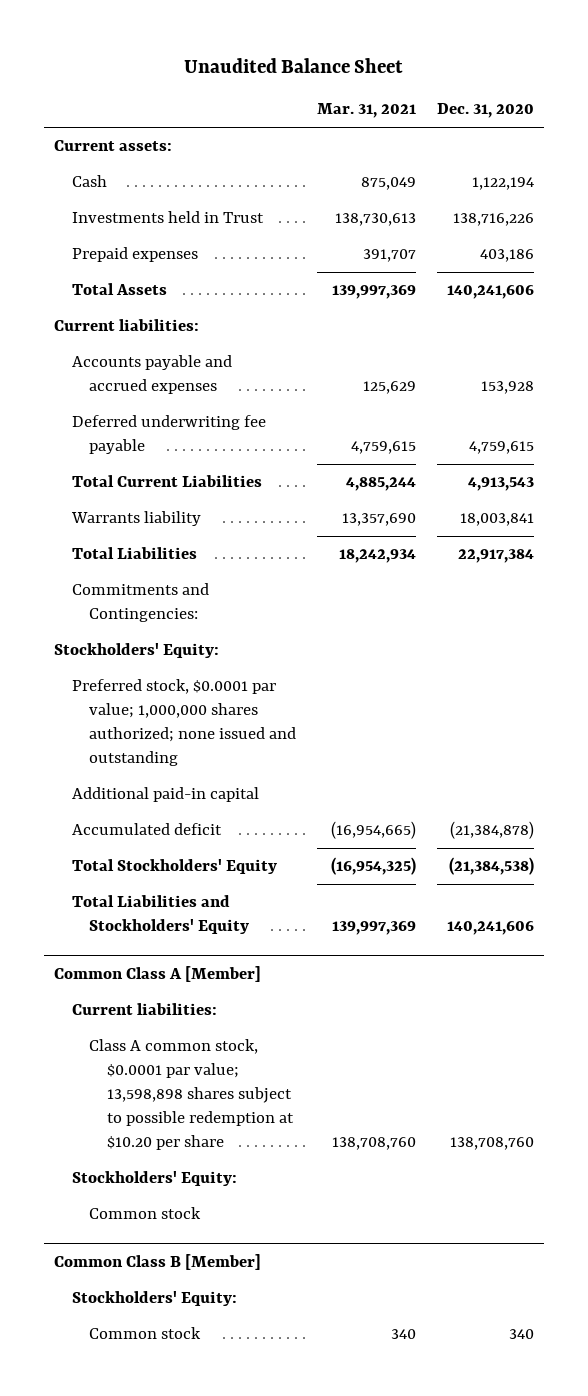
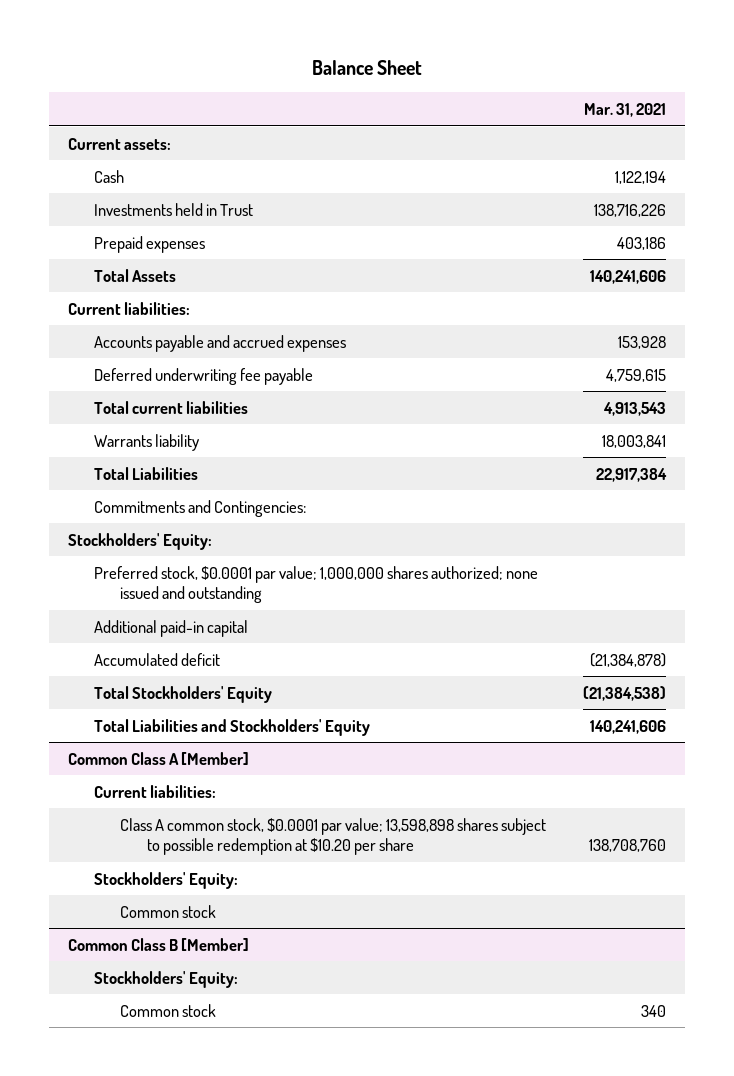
- Unaudited Balance Sheet
+ Balance Sheet
- | Mar. 31, 2021 | Dec. 31, 2020
+ | Mar. 31, 2021
- Cash | 875,049 | 1,122,194
- Investments held in Trust | 138,730,613 | 138,716,226
- Prepaid expenses | 391,707 | 403,186
- Total Assets | 139,997,369 | 140,241,606
+ Cash | 1,122,194
+ Investments held in Trust | 138,716,226
+ Prepaid expenses | 403,186
+ Total Assets | 140,241,606
- Accounts payable and accrued expenses | 125,629 | 153,928
+ Accounts payable and accrued expenses | 153,928
- Total Current Liabilities | 4,885,244 | 4,913,543
- Warrants liability | 13,357,690 | 18,003,841
- Total Liabilities | 18,242,934 | 22,917,384
+ Total current liabilities | 4,913,543
+ Warrants liability | 18,003,841
+ Total Liabilities | 22,917,384
- Accumulated deficit | (16,954,665) | (21,384,878)
- Total Stockholders' Equity | (16,954,325) | (21,384,538)
- Total Liabilities and Stockholders' Equity | 139,997,369 | 140,241,606
+ Accumulated deficit | (21,384,878)
+ Total Stockholders' Equity | (21,384,538)
+ Total Liabilities and Stockholders' Equity | 140,241,606

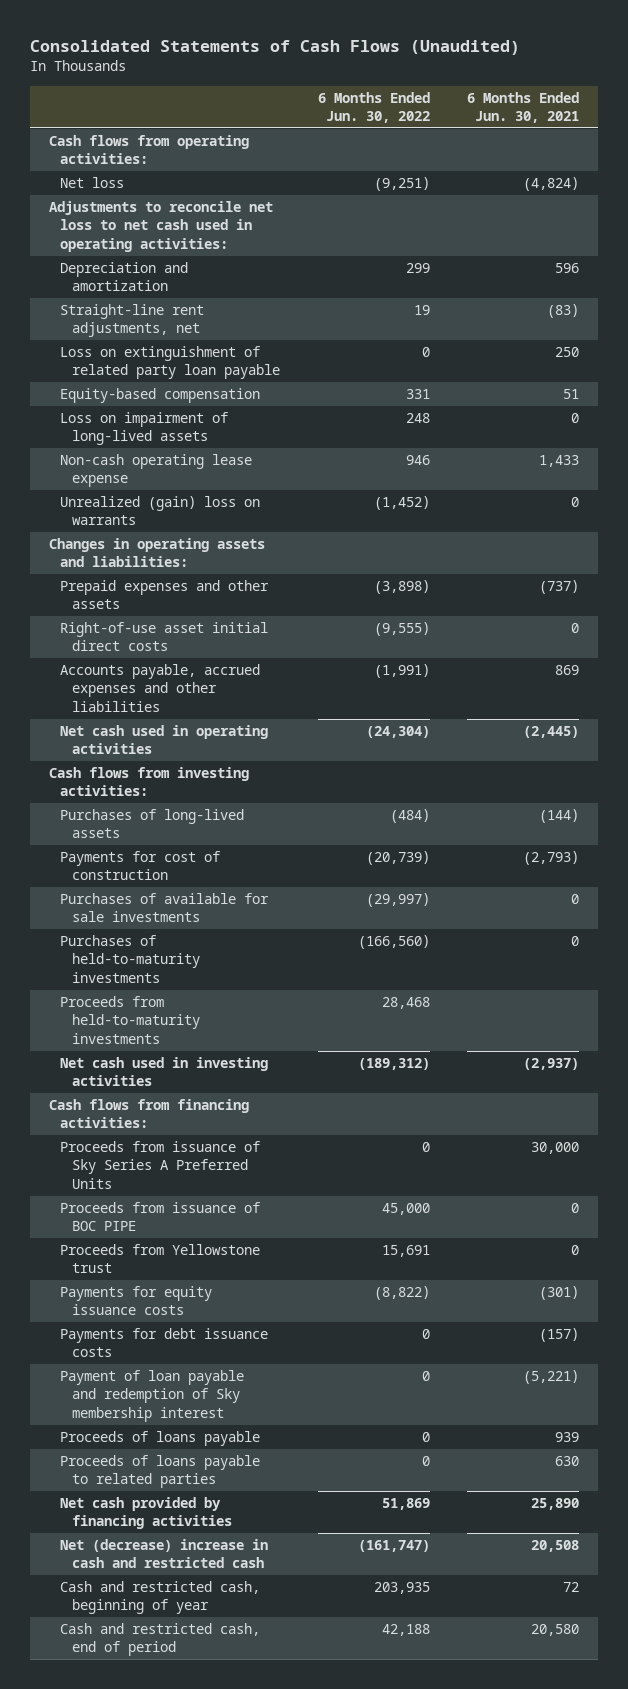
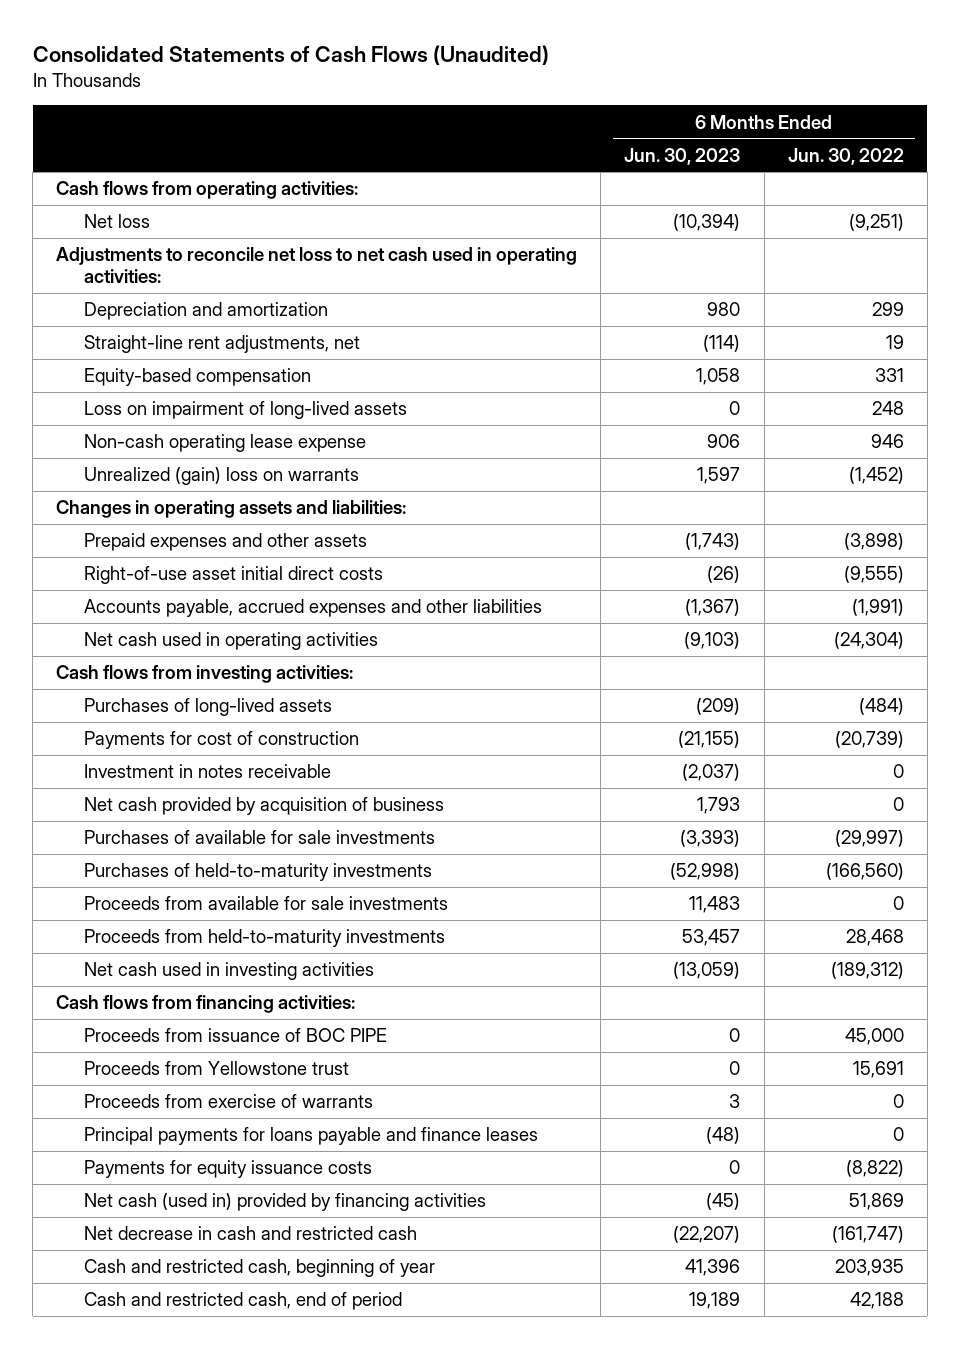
- | 6 Months Ended Jun. 30, 2022 | 6 Months Ended Jun. 30, 2021
+ | 6 Months Ended Jun. 30, 2023 | 6 Months Ended Jun. 30, 2022
- Loss on extinguishment of related party loan payable | 0 | 250
+ Investment in notes receivable | (2,037) | 0
+ Net cash provided by acquisition of business | 1,793 | 0
+ Proceeds from available for sale investments | 11,483 | 0
- Proceeds from issuance of Sky Series A Preferred Units | 0 | 30,000
+ Proceeds from exercise of warrants | 3 | 0
+ Principal payments for loans payable and finance leases | (48) | 0
- Payments for debt issuance costs | 0 | (157)
- Payment of loan payable and redemption of Sky membership interest | 0 | (5,221)
- Proceeds of loans payable | 0 | 939
- Proceeds of loans payable to related parties | 0 | 630
- Net cash provided by financing activities | 51,869 | 25,890
- Net (decrease) increase in cash and restricted cash | (161,747) | 20,508
+ Net cash (used in) provided by financing activities | (45) | 51,869
+ Net decrease in cash and restricted cash | (22,207) | (161,747)

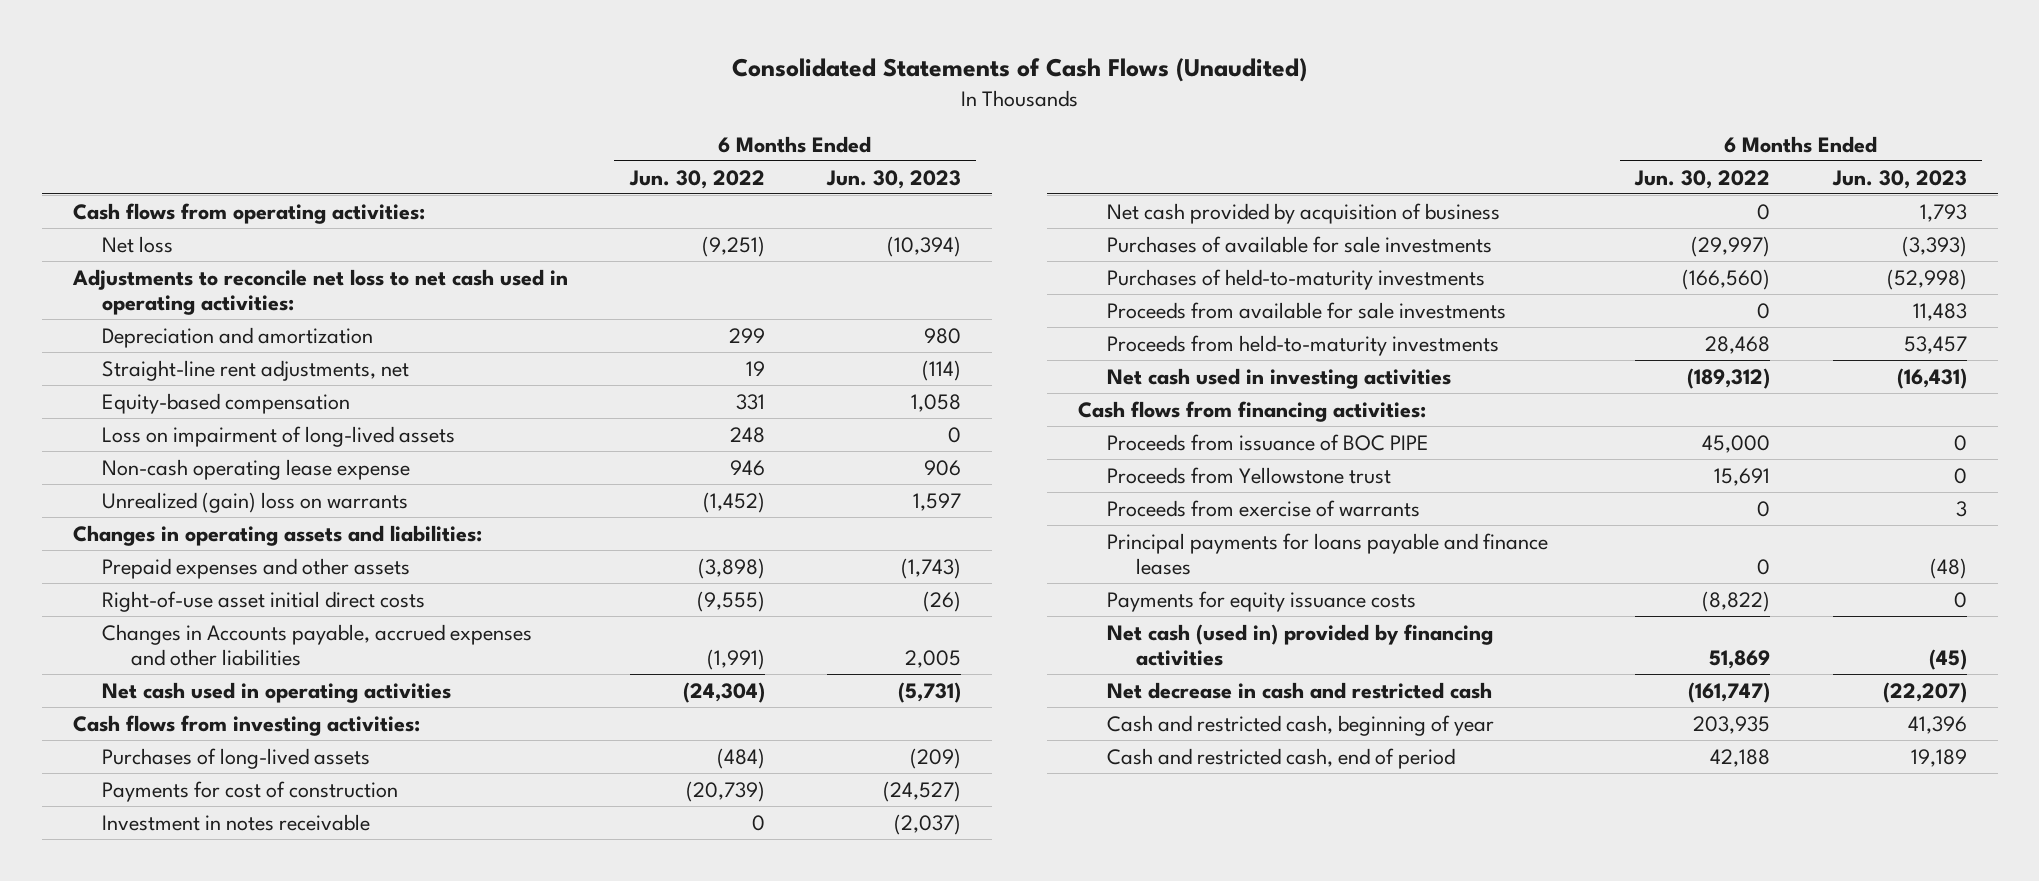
- | 6 Months Ended Jun. 30, 2023 | 6 Months Ended Jun. 30, 2022
+ | 6 Months Ended Jun. 30, 2022 | 6 Months Ended Jun. 30, 2023
- Accounts payable, accrued expenses and other liabilities | (1,367) | (1,991)
- Net cash used in operating activities | (9,103) | (24,304)
+ Changes in Accounts payable, accrued expenses and other liabilities | (1,991) | 2,005
+ Net cash used in operating activities | (24,304) | (5,731)
- Payments for cost of construction | (21,155) | (20,739)
+ Payments for cost of construction | (20,739) | (24,527)
- Net cash used in investing activities | (13,059) | (189,312)
+ Net cash used in investing activities | (189,312) | (16,431)

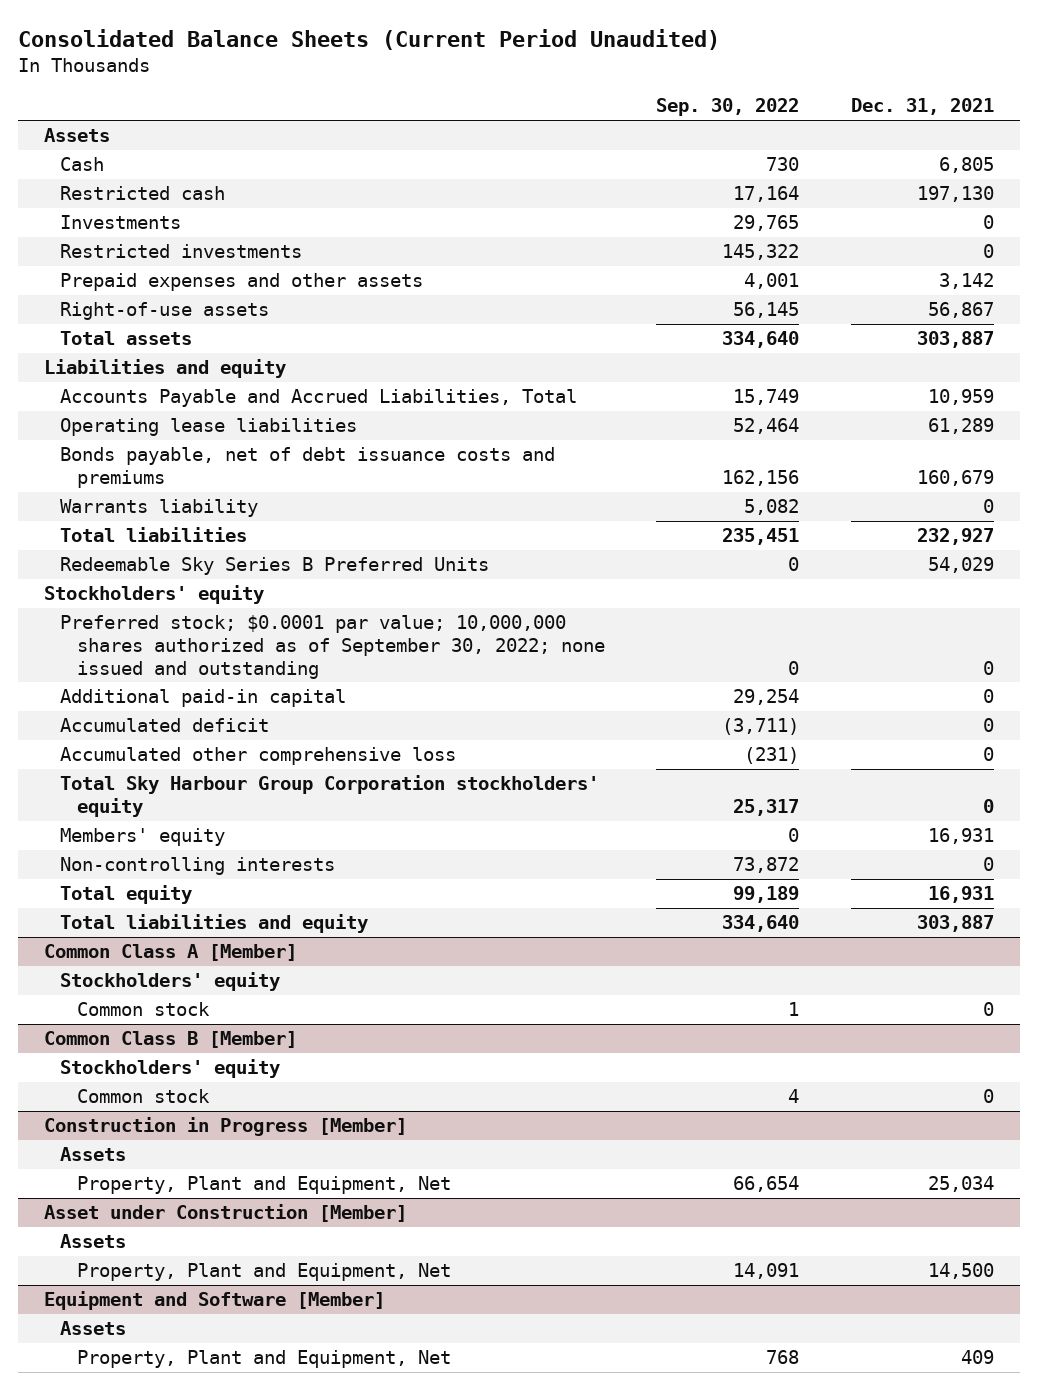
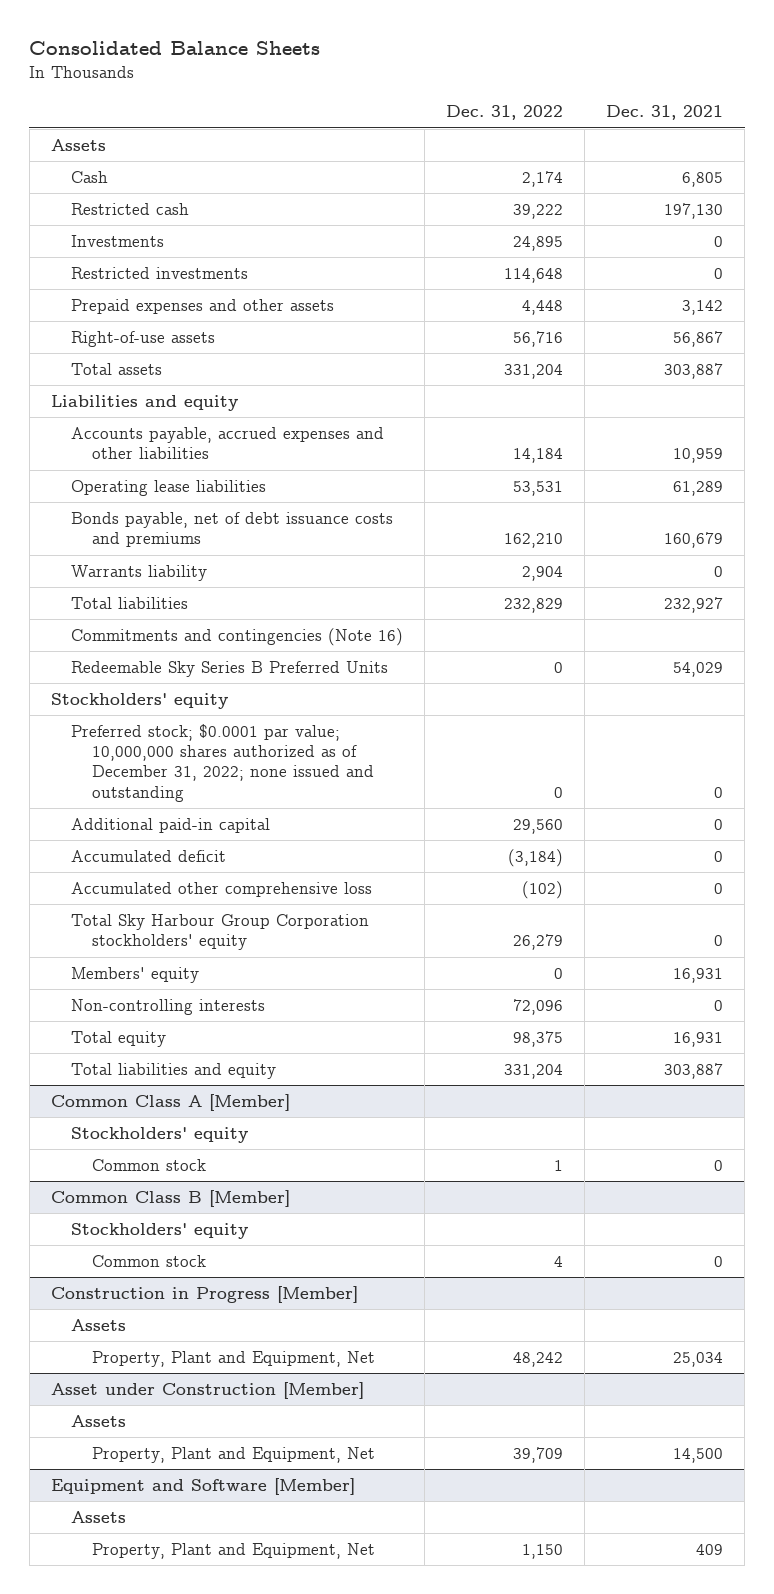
- Consolidated Balance Sheets (Current Period Unaudited)
+ Consolidated Balance Sheets
- | Sep. 30, 2022 | Dec. 31, 2021
+ | Dec. 31, 2022 | Dec. 31, 2021
- Accounts Payable and Accrued Liabilities, Total | 15,749 | 10,959
+ Accounts payable, accrued expenses and other liabilities | 14,184 | 10,959
+ Commitments and contingencies (Note 16)
- Preferred stock; $0.0001 par value; 10,000,000 shares authorized as of September 30, 2022; none issued and outstanding | 0 | 0
+ Preferred stock; $0.0001 par value; 10,000,000 shares authorized as of December 31, 2022; none issued and outstanding | 0 | 0

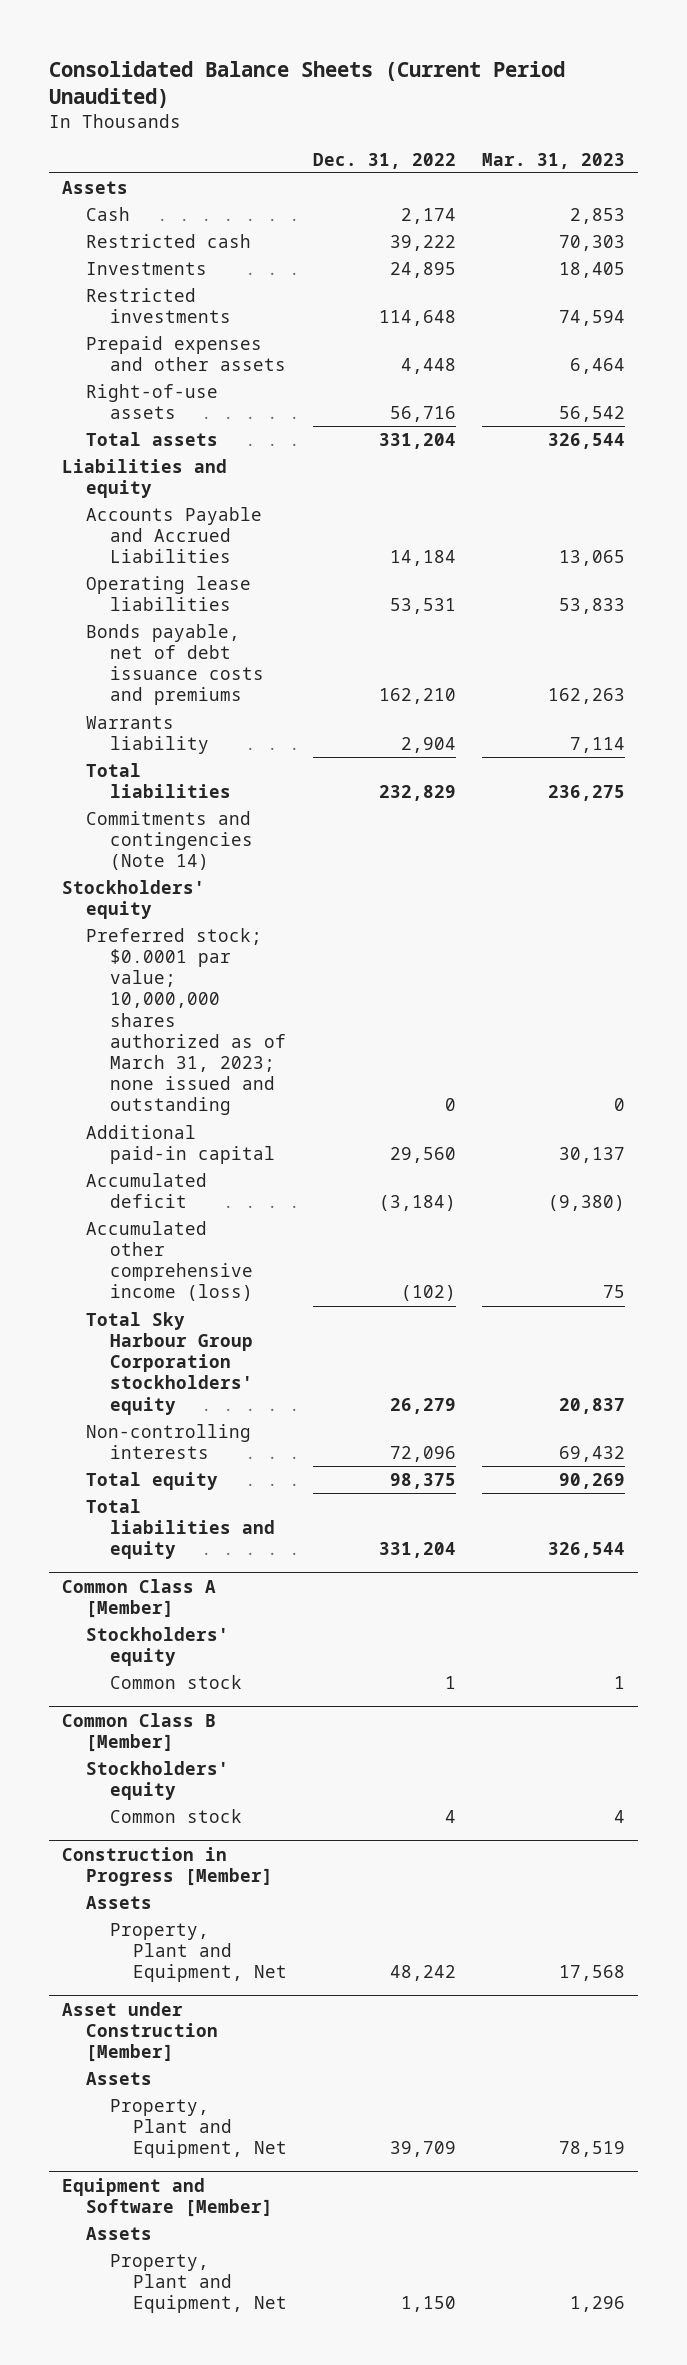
- Consolidated Balance Sheets
+ Consolidated Balance Sheets (Current Period Unaudited)
- | Dec. 31, 2022 | Dec. 31, 2021
+ | Dec. 31, 2022 | Mar. 31, 2023
- Accounts payable, accrued expenses and other liabilities | 14,184 | 10,959
+ Accounts Payable and Accrued Liabilities | 14,184 | 13,065
- Commitments and contingencies (Note 16)
- Redeemable Sky Series B Preferred Units | 0 | 54,029
+ Commitments and contingencies (Note 14)
- Preferred stock; $0.0001 par value; 10,000,000 shares authorized as of December 31, 2022; none issued and outstanding | 0 | 0
+ Preferred stock; $0.0001 par value; 10,000,000 shares authorized as of March 31, 2023; none issued and outstanding | 0 | 0
- Accumulated other comprehensive loss | (102) | 0
+ Accumulated other comprehensive income (loss) | (102) | 75
- Members' equity | 0 | 16,931

